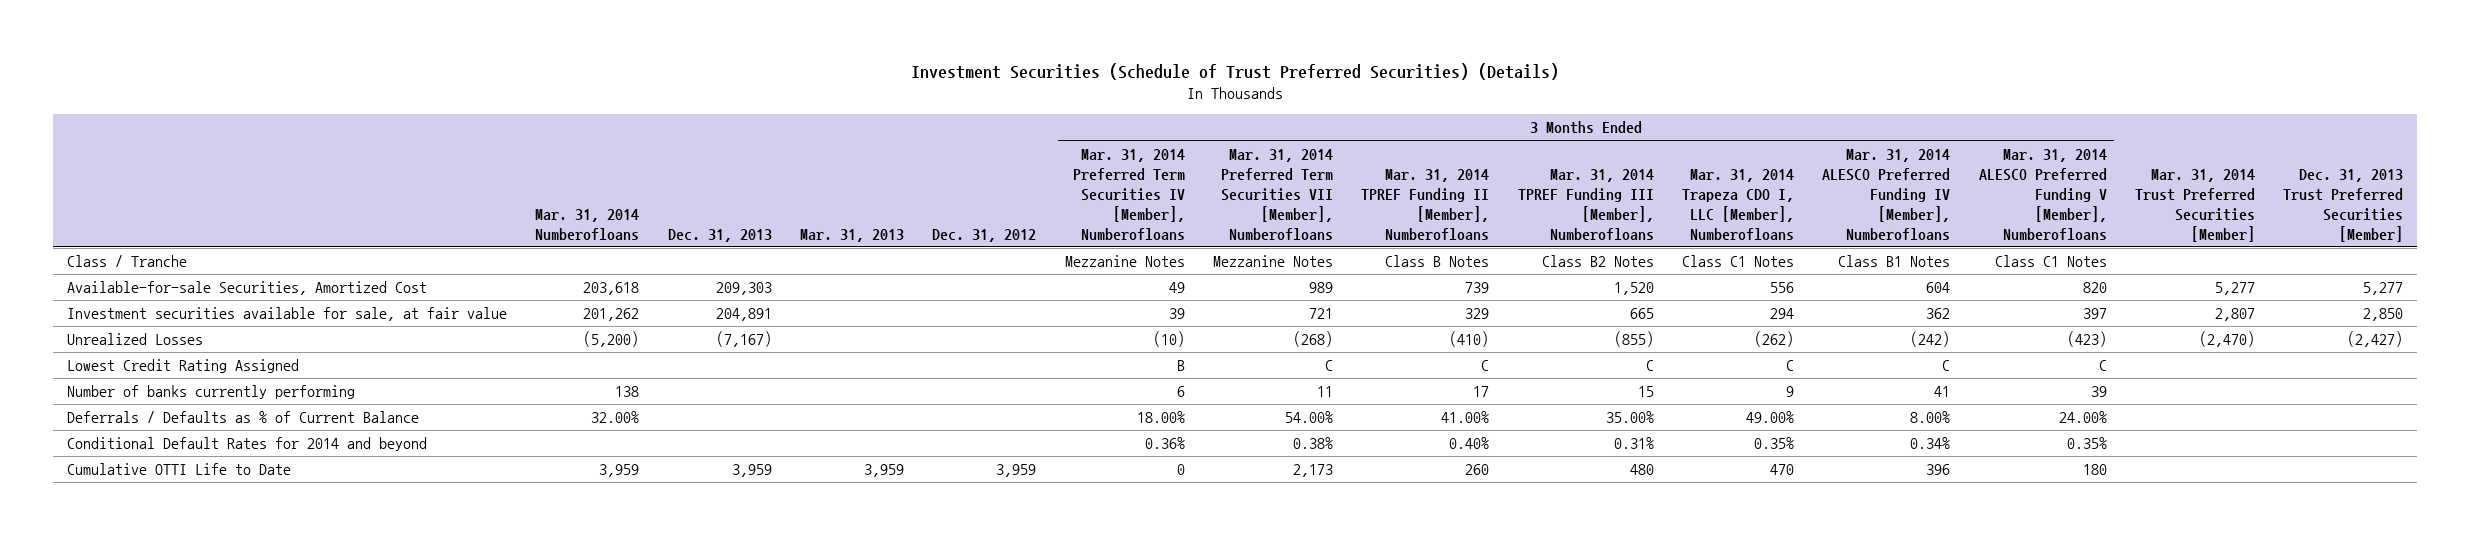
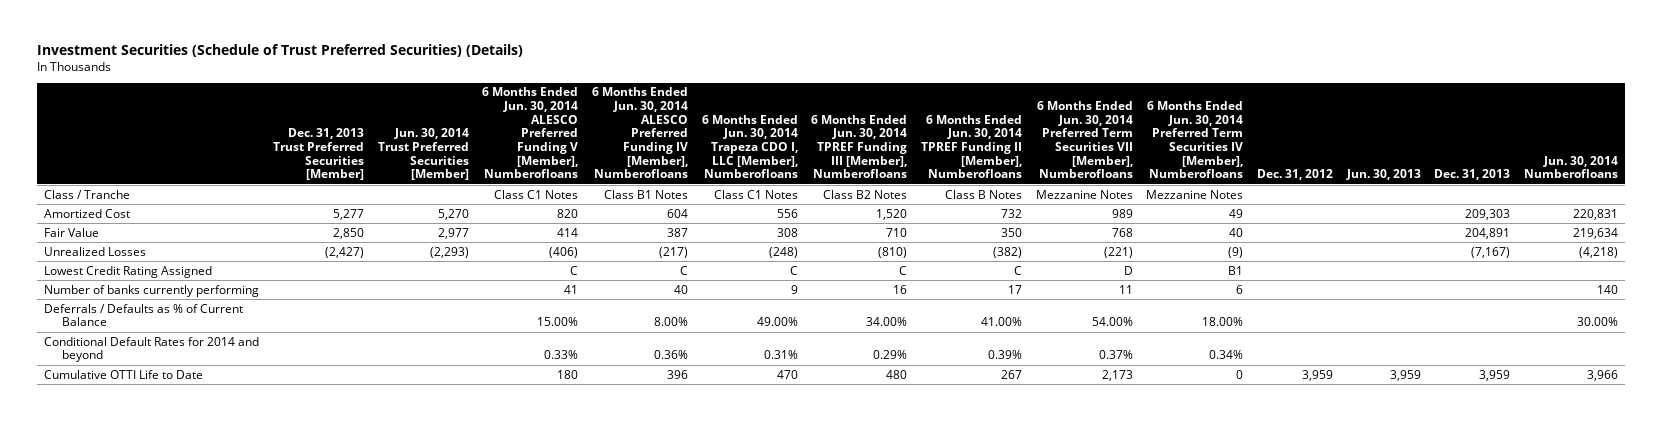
- | Mar. 31, 2014 Numberofloans | Dec. 31, 2013 | Mar. 31, 2013 | Dec. 31, 2012 | 3 Months Ended Mar. 31, 2014 Preferred Term Securities IV [Member], Numberofloans | 3 Months Ended Mar. 31, 2014 Preferred Term Securities VII [Member], Numberofloans | 3 Months Ended Mar. 31, 2014 TPREF Funding II [Member], Numberofloans | 3 Months Ended Mar. 31, 2014 TPREF Funding III [Member], Numberofloans | 3 Months Ended Mar. 31, 2014 Trapeza CDO I, LLC [Member], Numberofloans | 3 Months Ended Mar. 31, 2014 ALESCO Preferred Funding IV [Member], Numberofloans | 3 Months Ended Mar. 31, 2014 ALESCO Preferred Funding V [Member], Numberofloans | Mar. 31, 2014 Trust Preferred Securities [Member] | Dec. 31, 2013 Trust Preferred Securities [Member]
+ | Dec. 31, 2013 Trust Preferred Securities [Member] | Jun. 30, 2014 Trust Preferred Securities [Member] | 6 Months Ended Jun. 30, 2014 ALESCO Preferred Funding V [Member], Numberofloans | 6 Months Ended Jun. 30, 2014 ALESCO Preferred Funding IV [Member], Numberofloans | 6 Months Ended Jun. 30, 2014 Trapeza CDO I, LLC [Member], Numberofloans | 6 Months Ended Jun. 30, 2014 TPREF Funding III [Member], Numberofloans | 6 Months Ended Jun. 30, 2014 TPREF Funding II [Member], Numberofloans | 6 Months Ended Jun. 30, 2014 Preferred Term Securities VII [Member], Numberofloans | 6 Months Ended Jun. 30, 2014 Preferred Term Securities IV [Member], Numberofloans | Dec. 31, 2012 | Jun. 30, 2013 | Dec. 31, 2013 | Jun. 30, 2014 Numberofloans
- Available-for-sale Securities, Amortized Cost | 203,618 | 209,303 | | | 49 | 989 | 739 | 1,520 | 556 | 604 | 820 | 5,277 | 5,277
- Investment securities available for sale, at fair value | 201,262 | 204,891 | | | 39 | 721 | 329 | 665 | 294 | 362 | 397 | 2,807 | 2,850
+ Amortized Cost | 5,277 | 5,270 | 820 | 604 | 556 | 1,520 | 732 | 989 | 49 | | | 209,303 | 220,831
+ Fair Value | 2,850 | 2,977 | 414 | 387 | 308 | 710 | 350 | 768 | 40 | | | 204,891 | 219,634

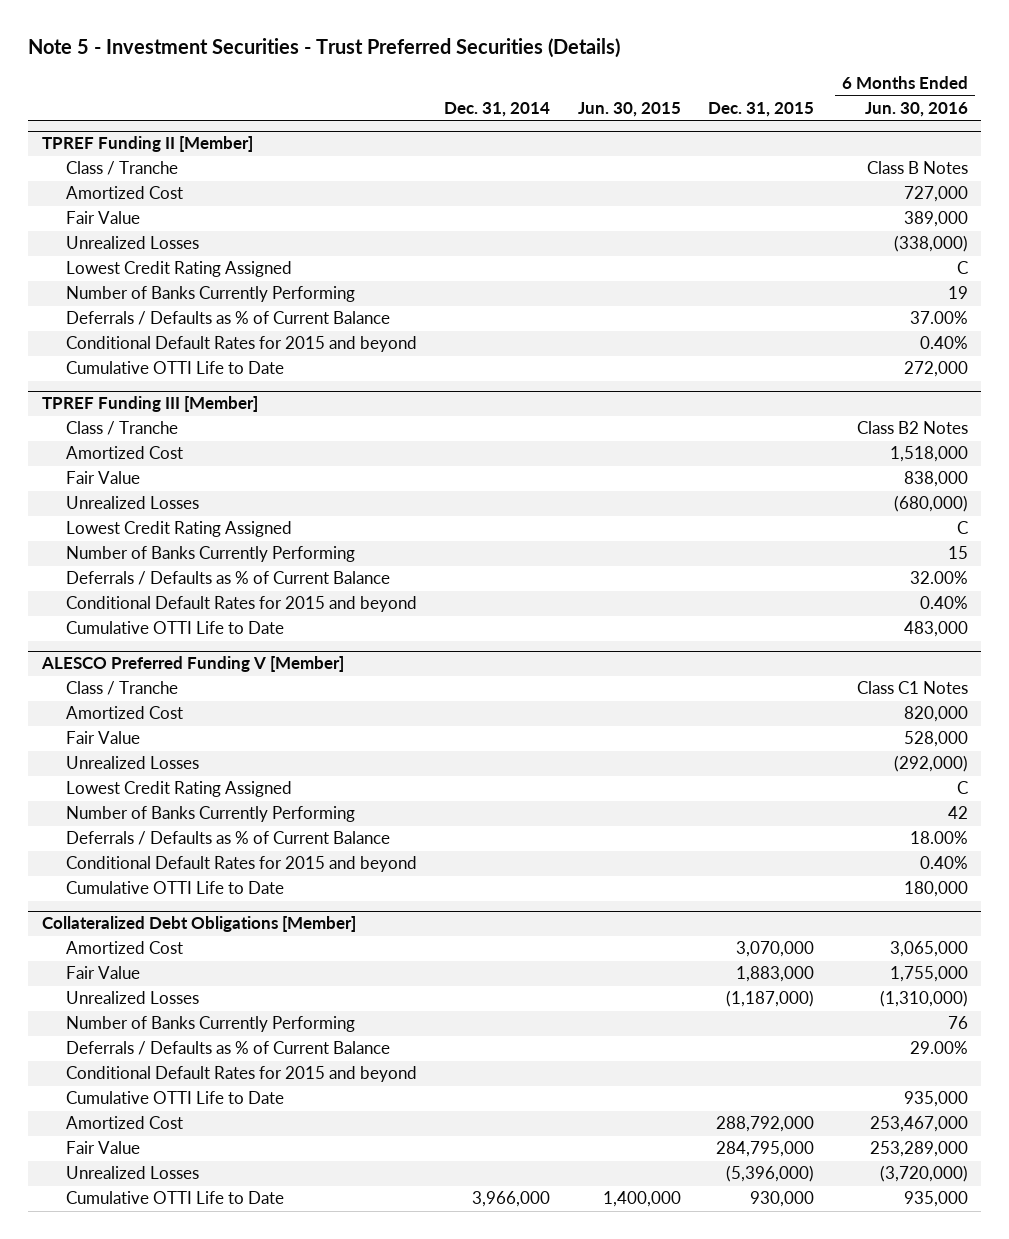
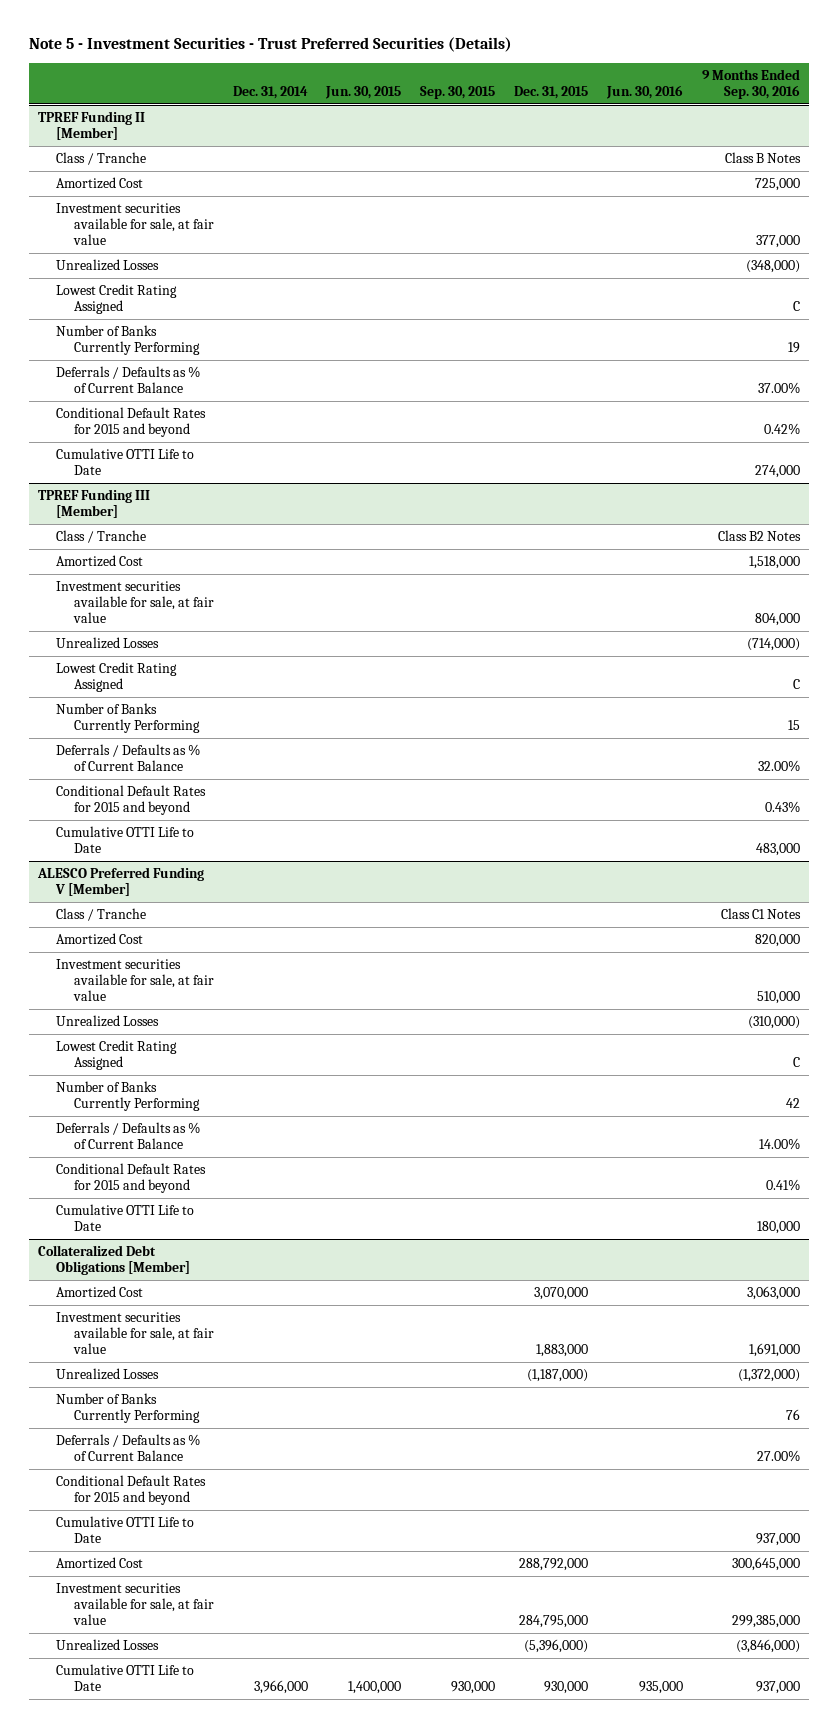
- | Dec. 31, 2014 | Jun. 30, 2015 | Dec. 31, 2015 | 6 Months Ended Jun. 30, 2016
+ | Dec. 31, 2014 | Jun. 30, 2015 | Sep. 30, 2015 | Dec. 31, 2015 | Jun. 30, 2016 | 9 Months Ended Sep. 30, 2016
@ TPREF Funding II [Member]
- Fair Value | | | | 389,000
+ Investment securities available for sale, at fair value | | | | | | 377,000
@ TPREF Funding III [Member]
- Fair Value | | | | 838,000
+ Investment securities available for sale, at fair value | | | | | | 804,000
@ ALESCO Preferred Funding V [Member]
- Fair Value | | | | 528,000
+ Investment securities available for sale, at fair value | | | | | | 510,000
@ Collateralized Debt Obligations [Member]
- Fair Value | | | 1,883,000 | 1,755,000
+ Investment securities available for sale, at fair value | | | | 1,883,000 | | 1,691,000
- Fair Value | | | 284,795,000 | 253,289,000
+ Investment securities available for sale, at fair value | | | | 284,795,000 | | 299,385,000

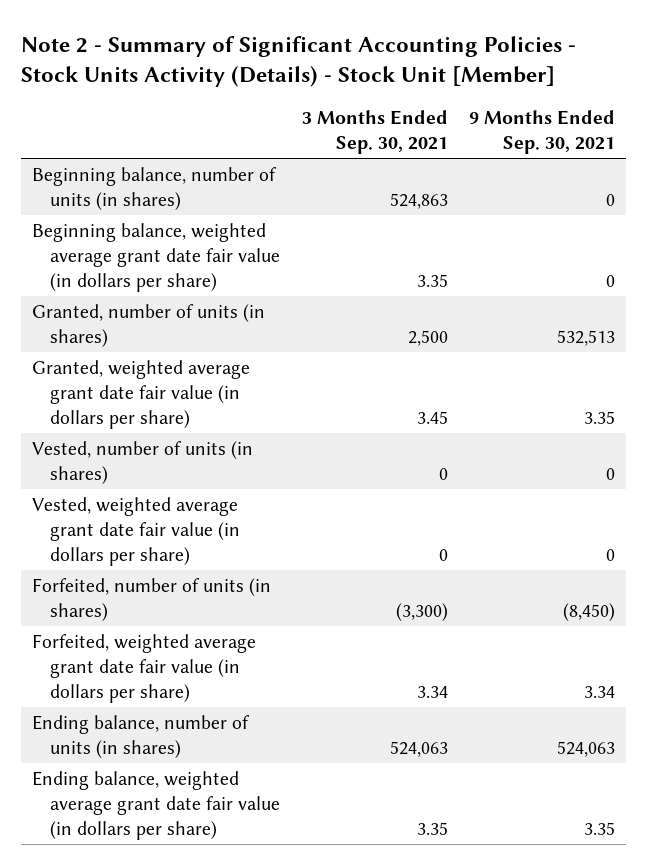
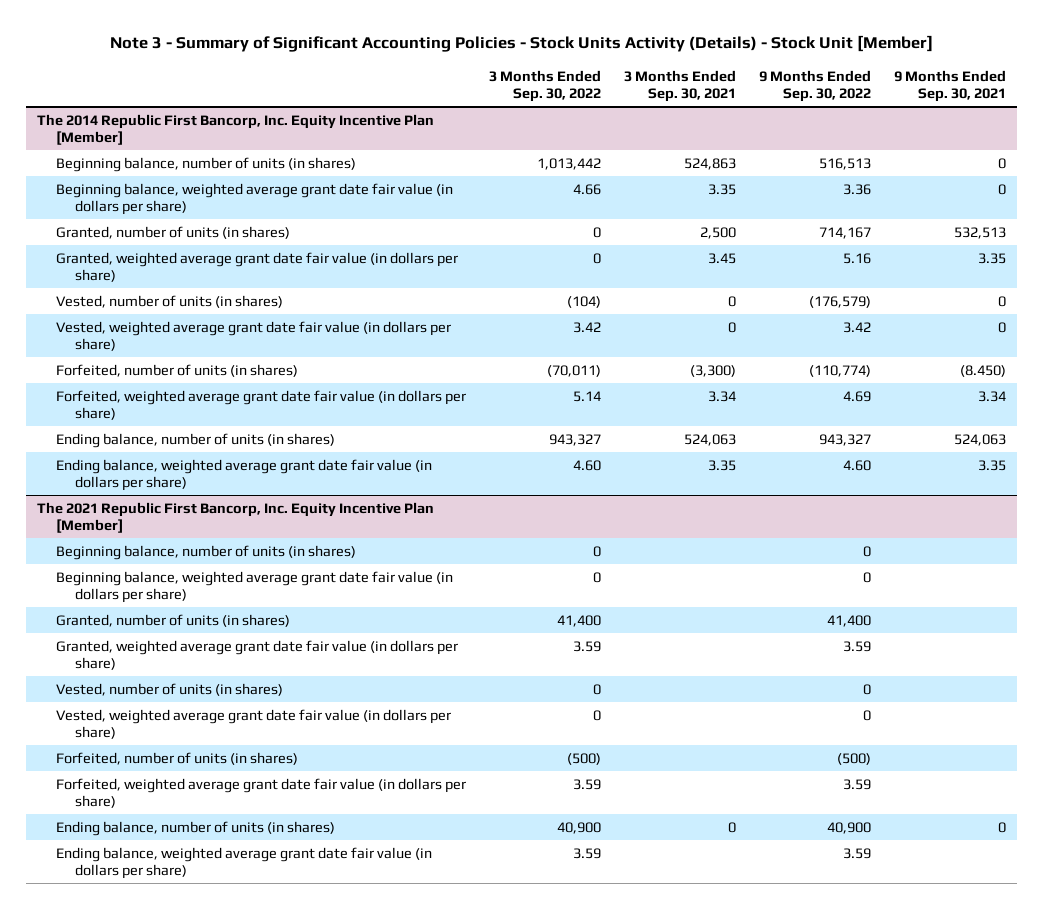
- Note 2 - Summary of Significant Accounting Policies - Stock Units Activity (Details) - Stock Unit [Member]
+ Note 3 - Summary of Significant Accounting Policies - Stock Units Activity (Details) - Stock Unit [Member]
- | 3 Months Ended Sep. 30, 2021 | 9 Months Ended Sep. 30, 2021
+ | 3 Months Ended Sep. 30, 2022 | 3 Months Ended Sep. 30, 2021 | 9 Months Ended Sep. 30, 2022 | 9 Months Ended Sep. 30, 2021
+ The 2014 Republic First Bancorp, Inc. Equity Incentive Plan [Member]
- Forfeited, number of units (in shares) | (3,300) | (8,450)
+ Forfeited, number of units (in shares) | (70,011) | (3,300) | (110,774) | (8.450)
+ The 2021 Republic First Bancorp, Inc. Equity Incentive Plan [Member]
+ Beginning balance, number of units (in shares) | 0 | | 0 |
+ Beginning balance, weighted average grant date fair value (in dollars per share) | 0 | | 0 |
+ Granted, number of units (in shares) | 41,400 | | 41,400 |
+ Granted, weighted average grant date fair value (in dollars per share) | 3.59 | | 3.59 |
+ Vested, number of units (in shares) | 0 | | 0 |
+ Vested, weighted average grant date fair value (in dollars per share) | 0 | | 0 |
+ Forfeited, number of units (in shares) | (500) | | (500) |
+ Forfeited, weighted average grant date fair value (in dollars per share) | 3.59 | | 3.59 |
+ Ending balance, number of units (in shares) | 40,900 | 0 | 40,900 | 0
+ Ending balance, weighted average grant date fair value (in dollars per share) | 3.59 | | 3.59 |

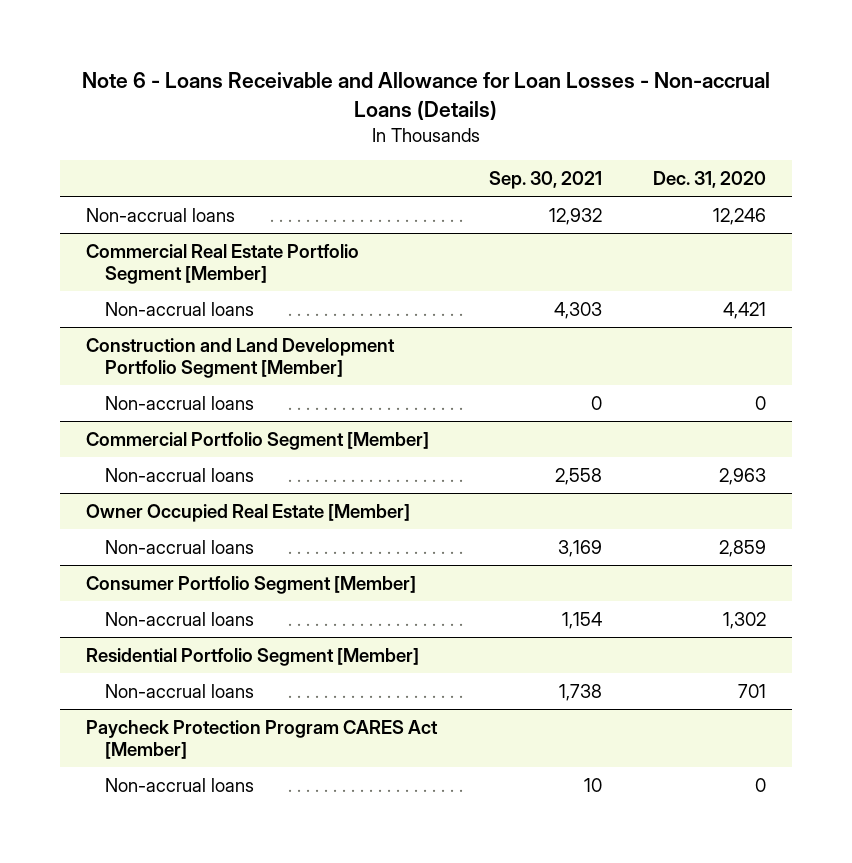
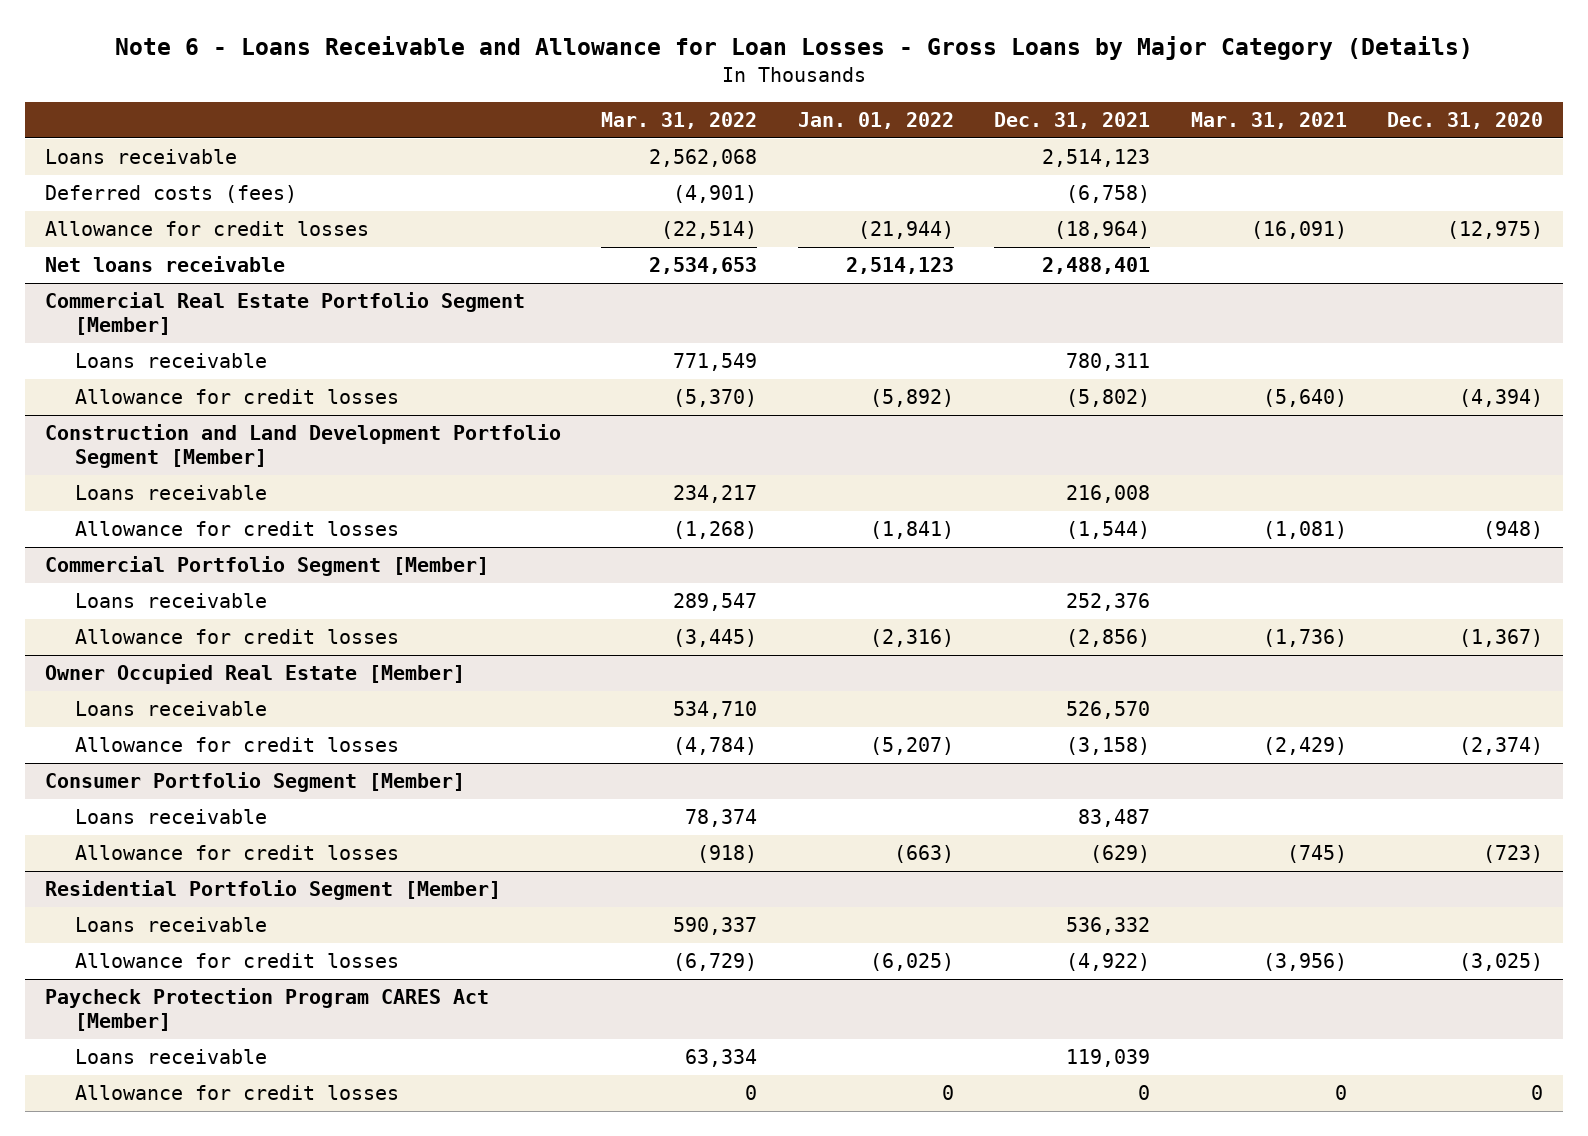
- Note 6 - Loans Receivable and Allowance for Loan Losses - Non-accrual Loans (Details)
+ Note 6 - Loans Receivable and Allowance for Loan Losses - Gross Loans by Major Category (Details)
- | Sep. 30, 2021 | Dec. 31, 2020
+ | Mar. 31, 2022 | Jan. 01, 2022 | Dec. 31, 2021 | Mar. 31, 2021 | Dec. 31, 2020
- Non-accrual loans | 12,932 | 12,246
+ Loans receivable | 2,562,068 | | 2,514,123 | |
+ Deferred costs (fees) | (4,901) | | (6,758) | |
+ Allowance for credit losses | (22,514) | (21,944) | (18,964) | (16,091) | (12,975)
+ Net loans receivable | 2,534,653 | 2,514,123 | 2,488,401 | |
@ Commercial Real Estate Portfolio Segment [Member]
- Non-accrual loans | 4,303 | 4,421
+ Loans receivable | 771,549 | | 780,311 | |
+ Allowance for credit losses | (5,370) | (5,892) | (5,802) | (5,640) | (4,394)
@ Construction and Land Development Portfolio Segment [Member]
- Non-accrual loans | 0 | 0
+ Loans receivable | 234,217 | | 216,008 | |
+ Allowance for credit losses | (1,268) | (1,841) | (1,544) | (1,081) | (948)
@ Commercial Portfolio Segment [Member]
- Non-accrual loans | 2,558 | 2,963
+ Loans receivable | 289,547 | | 252,376 | |
+ Allowance for credit losses | (3,445) | (2,316) | (2,856) | (1,736) | (1,367)
@ Owner Occupied Real Estate [Member]
- Non-accrual loans | 3,169 | 2,859
+ Loans receivable | 534,710 | | 526,570 | |
+ Allowance for credit losses | (4,784) | (5,207) | (3,158) | (2,429) | (2,374)
@ Consumer Portfolio Segment [Member]
- Non-accrual loans | 1,154 | 1,302
+ Loans receivable | 78,374 | | 83,487 | |
+ Allowance for credit losses | (918) | (663) | (629) | (745) | (723)
@ Residential Portfolio Segment [Member]
- Non-accrual loans | 1,738 | 701
+ Loans receivable | 590,337 | | 536,332 | |
+ Allowance for credit losses | (6,729) | (6,025) | (4,922) | (3,956) | (3,025)
@ Paycheck Protection Program CARES Act [Member]
- Non-accrual loans | 10 | 0
+ Loans receivable | 63,334 | | 119,039 | |
+ Allowance for credit losses | 0 | 0 | 0 | 0 | 0

